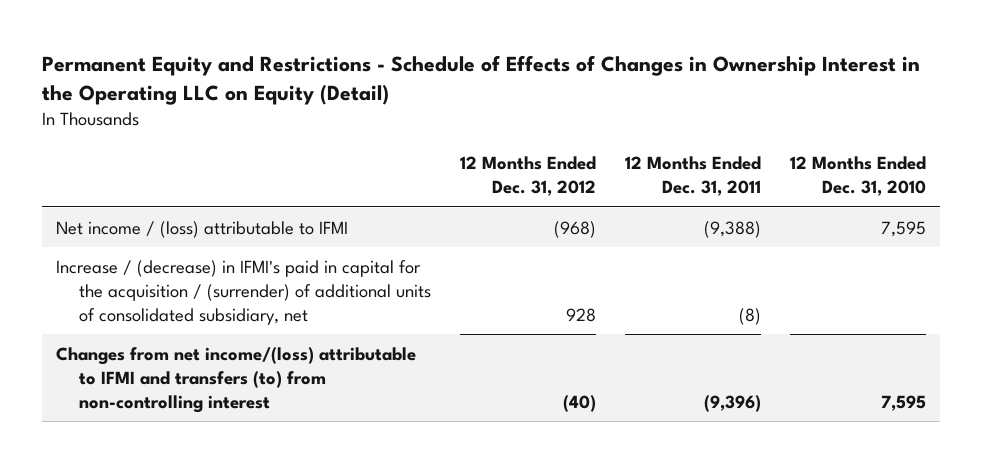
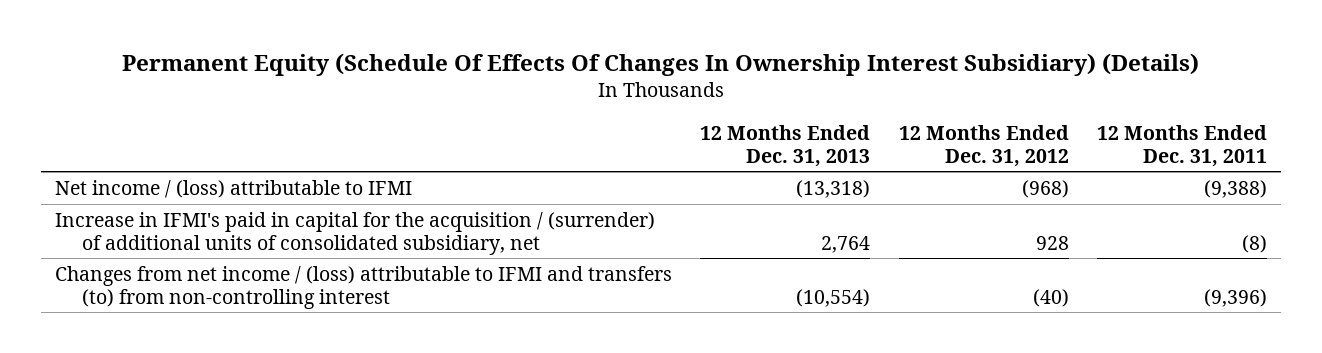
- Permanent Equity and Restrictions - Schedule of Effects of Changes in Ownership Interest in the Operating LLC on Equity (Detail)
+ Permanent Equity (Schedule Of Effects Of Changes In Ownership Interest Subsidiary) (Details)
- | 12 Months Ended Dec. 31, 2012 | 12 Months Ended Dec. 31, 2011 | 12 Months Ended Dec. 31, 2010
+ | 12 Months Ended Dec. 31, 2013 | 12 Months Ended Dec. 31, 2012 | 12 Months Ended Dec. 31, 2011
- Increase / (decrease) in IFMI's paid in capital for the acquisition / (surrender) of additional units of consolidated subsidiary, net | 928 | (8) |
- Changes from net income/(loss) attributable to IFMI and transfers (to) from non-controlling interest | (40) | (9,396) | 7,595
+ Increase in IFMI's paid in capital for the acquisition / (surrender) of additional units of consolidated subsidiary, net | 2,764 | 928 | (8)
+ Changes from net income / (loss) attributable to IFMI and transfers (to) from non-controlling interest | (10,554) | (40) | (9,396)

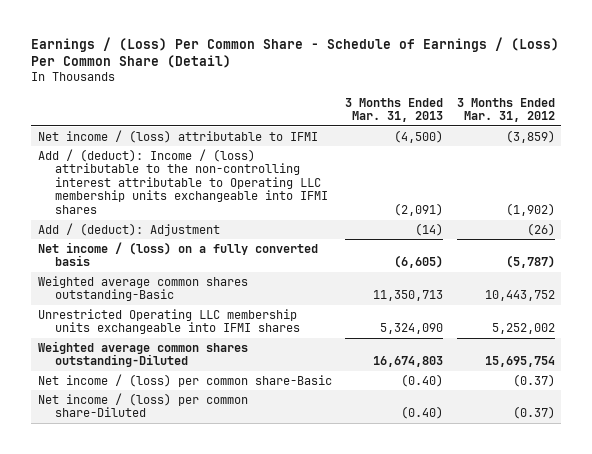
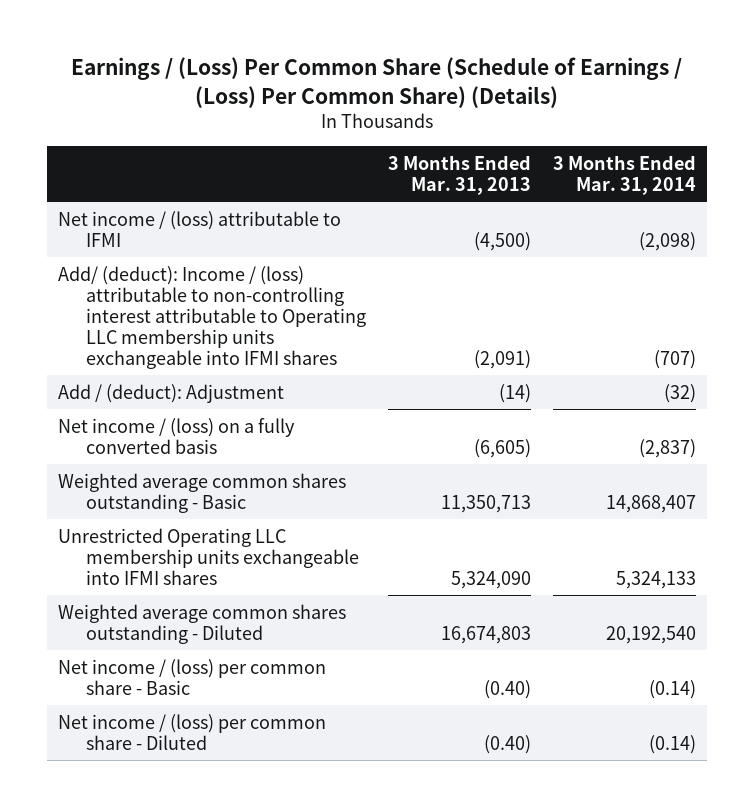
- Earnings / (Loss) Per Common Share - Schedule of Earnings / (Loss) Per Common Share (Detail)
+ Earnings / (Loss) Per Common Share (Schedule of Earnings / (Loss) Per Common Share) (Details)
- | 3 Months Ended Mar. 31, 2013 | 3 Months Ended Mar. 31, 2012
+ | 3 Months Ended Mar. 31, 2013 | 3 Months Ended Mar. 31, 2014
- Add / (deduct): Income / (loss) attributable to the non-controlling interest attributable to Operating LLC membership units exchangeable into IFMI shares | (2,091) | (1,902)
+ Add/ (deduct): Income / (loss) attributable to non-controlling interest attributable to Operating LLC membership units exchangeable into IFMI shares | (2,091) | (707)
- Weighted average common shares outstanding-Basic | 11,350,713 | 10,443,752
+ Weighted average common shares outstanding - Basic | 11,350,713 | 14,868,407
- Weighted average common shares outstanding-Diluted | 16,674,803 | 15,695,754
- Net income / (loss) per common share-Basic | (0.40) | (0.37)
- Net income / (loss) per common share-Diluted | (0.40) | (0.37)
+ Weighted average common shares outstanding - Diluted | 16,674,803 | 20,192,540
+ Net income / (loss) per common share - Basic | (0.40) | (0.14)
+ Net income / (loss) per common share - Diluted | (0.40) | (0.14)

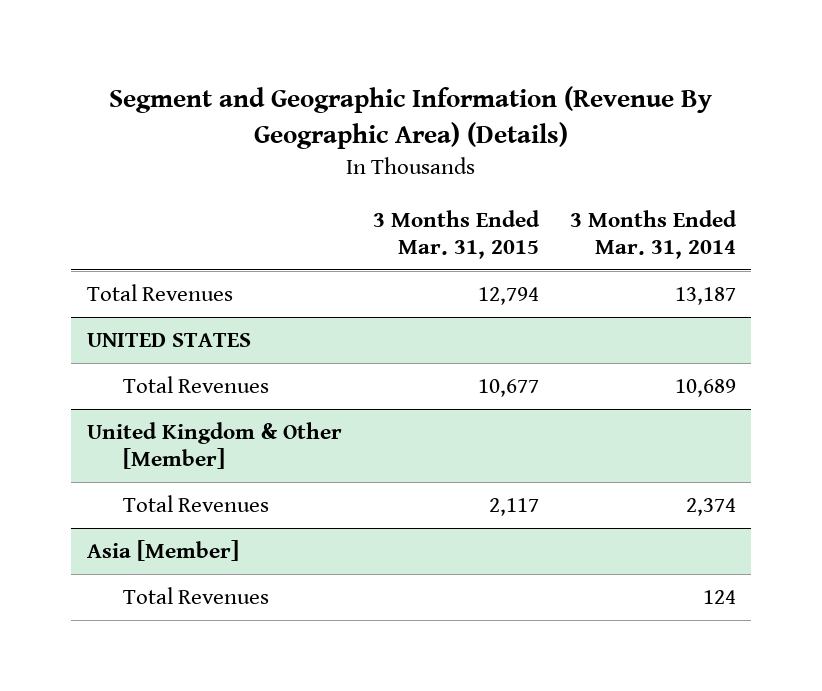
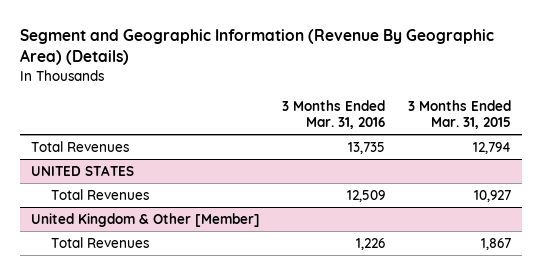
- | 3 Months Ended Mar. 31, 2015 | 3 Months Ended Mar. 31, 2014
+ | 3 Months Ended Mar. 31, 2016 | 3 Months Ended Mar. 31, 2015
@ UNITED STATES
- Total Revenues | 10,677 | 10,689
+ Total Revenues | 12,509 | 10,927
@ United Kingdom & Other [Member]
- Total Revenues | 2,117 | 2,374
- Asia [Member]
- Total Revenues | | 124
@ United Kingdom & Other [Member]
+ Total Revenues | 1,226 | 1,867

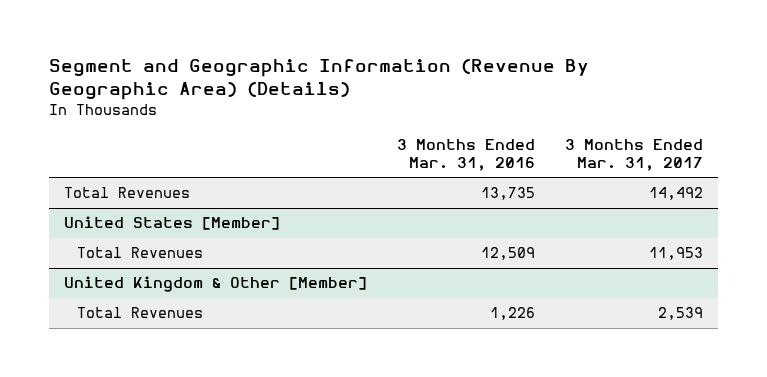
- | 3 Months Ended Mar. 31, 2016 | 3 Months Ended Mar. 31, 2015
+ | 3 Months Ended Mar. 31, 2016 | 3 Months Ended Mar. 31, 2017
- UNITED STATES
+ United States [Member]

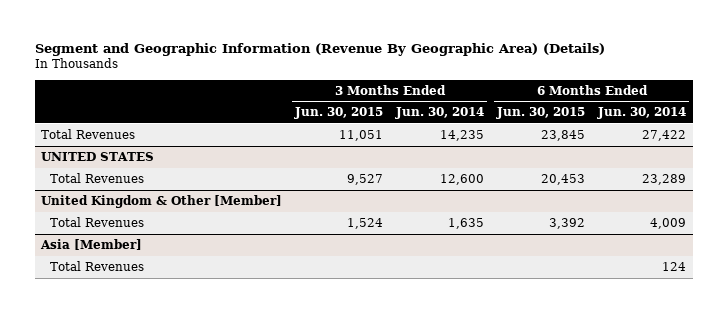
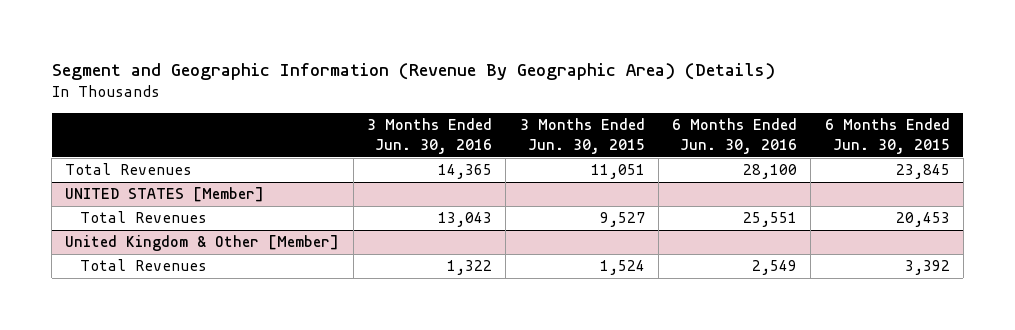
- | 3 Months Ended Jun. 30, 2015 | 3 Months Ended Jun. 30, 2014 | 6 Months Ended Jun. 30, 2015 | 6 Months Ended Jun. 30, 2014
+ | 3 Months Ended Jun. 30, 2016 | 3 Months Ended Jun. 30, 2015 | 6 Months Ended Jun. 30, 2016 | 6 Months Ended Jun. 30, 2015
- UNITED STATES
+ UNITED STATES [Member]
- Asia [Member]
- Total Revenues | | | | 124

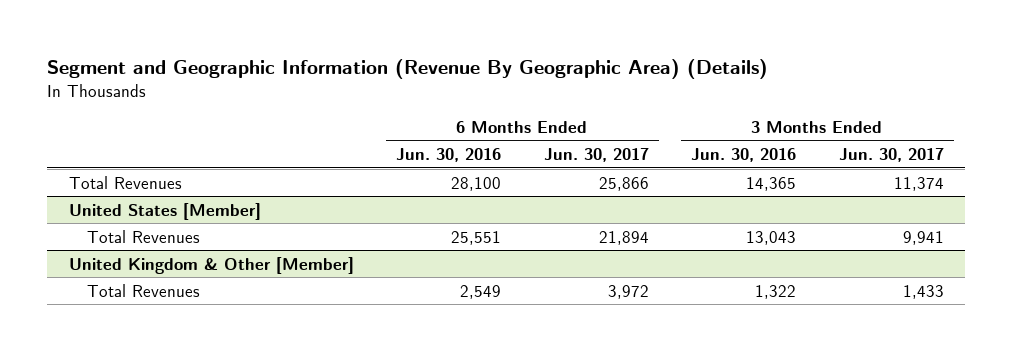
- | 3 Months Ended Jun. 30, 2016 | 3 Months Ended Jun. 30, 2015 | 6 Months Ended Jun. 30, 2016 | 6 Months Ended Jun. 30, 2015
+ | 6 Months Ended Jun. 30, 2016 | 6 Months Ended Jun. 30, 2017 | 3 Months Ended Jun. 30, 2016 | 3 Months Ended Jun. 30, 2017
- UNITED STATES [Member]
+ United States [Member]

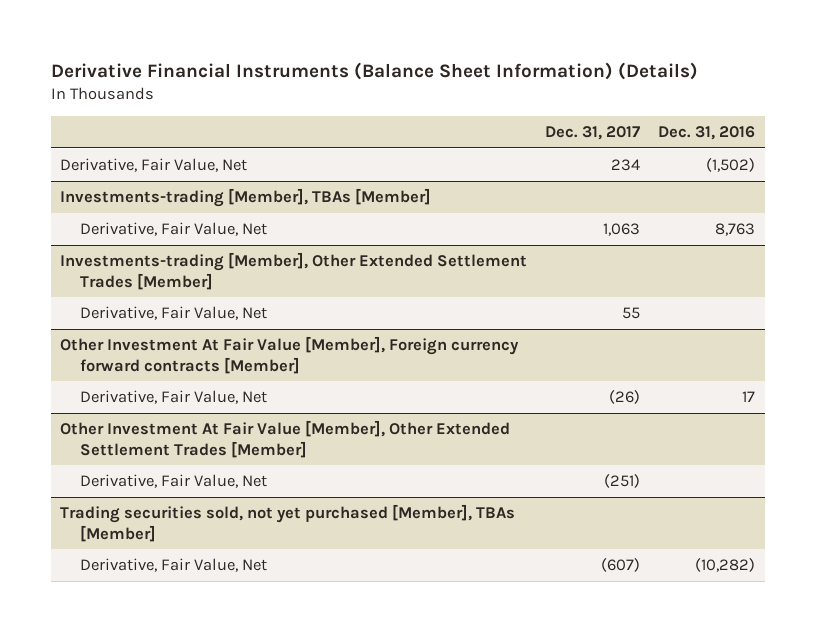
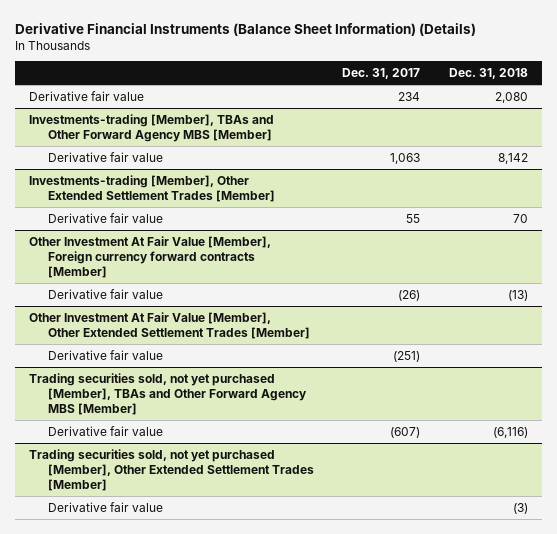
- | Dec. 31, 2017 | Dec. 31, 2016
+ | Dec. 31, 2017 | Dec. 31, 2018
- Derivative, Fair Value, Net | 234 | (1,502)
- Investments-trading [Member], TBAs [Member]
- Derivative, Fair Value, Net | 1,063 | 8,763
+ Derivative fair value | 234 | 2,080
+ Investments-trading [Member], TBAs and Other Forward Agency MBS [Member]
+ Derivative fair value | 1,063 | 8,142
@ Investments-trading [Member], Other Extended Settlement Trades [Member]
- Derivative, Fair Value, Net | 55 |
+ Derivative fair value | 55 | 70
@ Other Investment At Fair Value [Member], Foreign currency forward contracts [Member]
- Derivative, Fair Value, Net | (26) | 17
+ Derivative fair value | (26) | (13)
@ Other Investment At Fair Value [Member], Other Extended Settlement Trades [Member]
- Derivative, Fair Value, Net | (251) |
- Trading securities sold, not yet purchased [Member], TBAs [Member]
- Derivative, Fair Value, Net | (607) | (10,282)
@ Other Investment At Fair Value [Member], Other Extended Settlement Trades [Member]
+ Derivative fair value | (251) |
+ Trading securities sold, not yet purchased [Member], TBAs and Other Forward Agency MBS [Member]
+ Derivative fair value | (607) | (6,116)
+ Trading securities sold, not yet purchased [Member], Other Extended Settlement Trades [Member]
+ Derivative fair value | | (3)

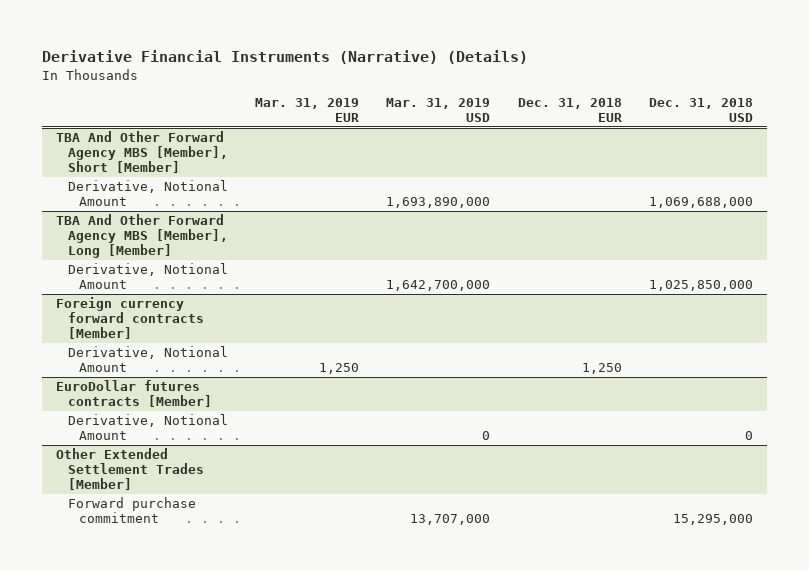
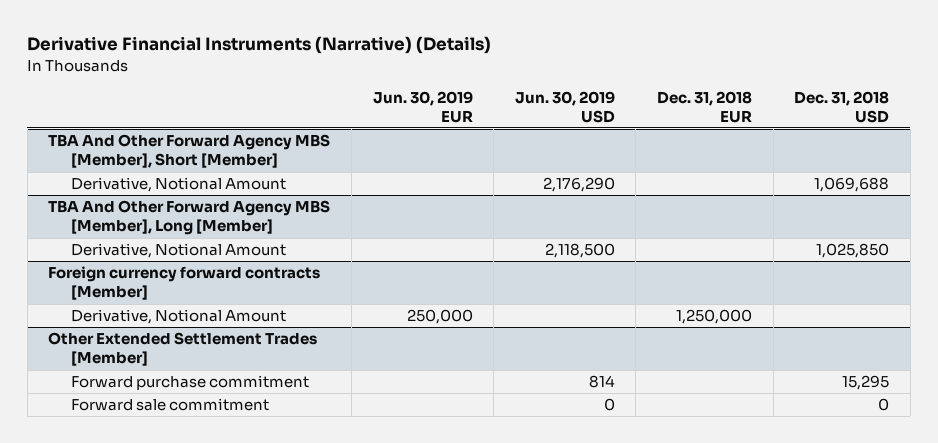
- | Mar. 31, 2019 EUR | Mar. 31, 2019 USD | Dec. 31, 2018 EUR | Dec. 31, 2018 USD
+ | Jun. 30, 2019 EUR | Jun. 30, 2019 USD | Dec. 31, 2018 EUR | Dec. 31, 2018 USD
@ TBA And Other Forward Agency MBS [Member], Short [Member]
- Derivative, Notional Amount | | 1,693,890,000 | | 1,069,688,000
+ Derivative, Notional Amount | | 2,176,290 | | 1,069,688
@ TBA And Other Forward Agency MBS [Member], Long [Member]
- Derivative, Notional Amount | | 1,642,700,000 | | 1,025,850,000
+ Derivative, Notional Amount | | 2,118,500 | | 1,025,850
@ Foreign currency forward contracts [Member]
- Derivative, Notional Amount | 1,250 | | 1,250 |
- EuroDollar futures contracts [Member]
- Derivative, Notional Amount | | 0 | | 0
@ Foreign currency forward contracts [Member]
+ Derivative, Notional Amount | 250,000 | | 1,250,000 |
@ Other Extended Settlement Trades [Member]
- Forward purchase commitment | | 13,707,000 | | 15,295,000
+ Forward purchase commitment | | 814 | | 15,295
+ Forward sale commitment | | 0 | | 0

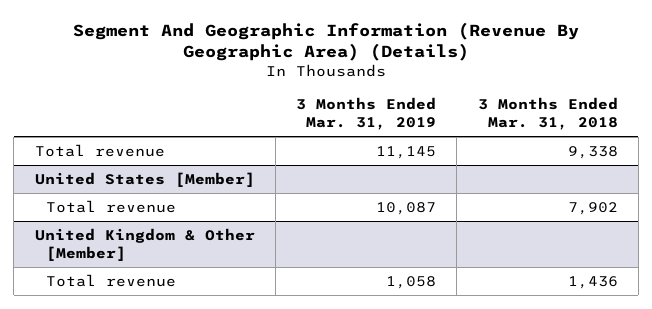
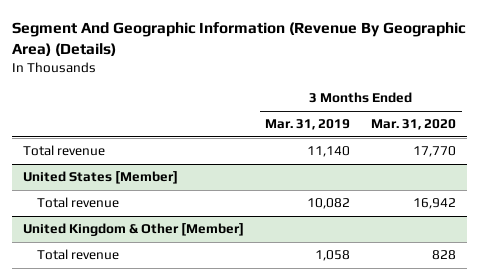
- | 3 Months Ended Mar. 31, 2019 | 3 Months Ended Mar. 31, 2018
+ | 3 Months Ended Mar. 31, 2019 | 3 Months Ended Mar. 31, 2020
- Total revenue | 11,145 | 9,338
+ Total revenue | 11,140 | 17,770
@ United States [Member]
- Total revenue | 10,087 | 7,902
+ Total revenue | 10,082 | 16,942

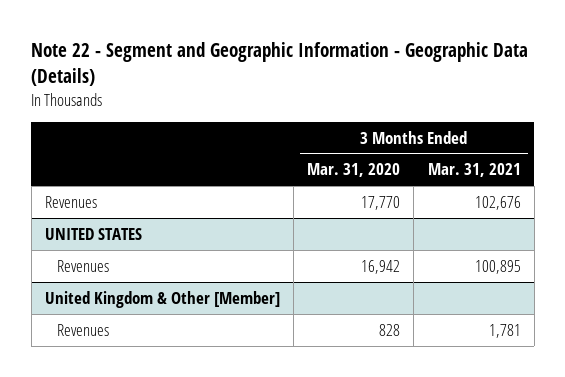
- Segment And Geographic Information (Revenue By Geographic Area) (Details)
+ Note 22 - Segment and Geographic Information - Geographic Data (Details)
- | 3 Months Ended Mar. 31, 2019 | 3 Months Ended Mar. 31, 2020
+ | 3 Months Ended Mar. 31, 2020 | 3 Months Ended Mar. 31, 2021
- Total revenue | 11,140 | 17,770
- United States [Member]
- Total revenue | 10,082 | 16,942
+ Revenues | 17,770 | 102,676
+ UNITED STATES
+ Revenues | 16,942 | 100,895
@ United Kingdom & Other [Member]
- Total revenue | 1,058 | 828
+ Revenues | 828 | 1,781

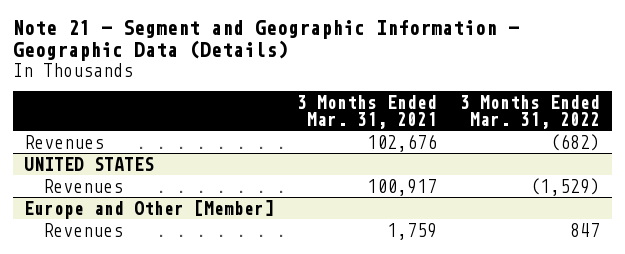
- Note 22 - Segment and Geographic Information - Geographic Data (Details)
+ Note 21 - Segment and Geographic Information - Geographic Data (Details)
- | 3 Months Ended Mar. 31, 2020 | 3 Months Ended Mar. 31, 2021
+ | 3 Months Ended Mar. 31, 2021 | 3 Months Ended Mar. 31, 2022
@ UNITED STATES
- Revenues | 16,942 | 100,895
- United Kingdom & Other [Member]
- Revenues | 828 | 1,781
@ UNITED STATES
+ Revenues | 100,917 | (1,529)
+ Europe and Other [Member]
+ Revenues | 1,759 | 847

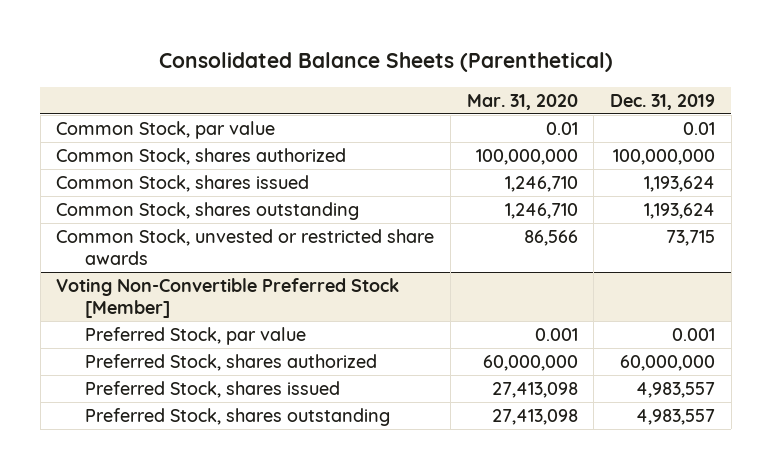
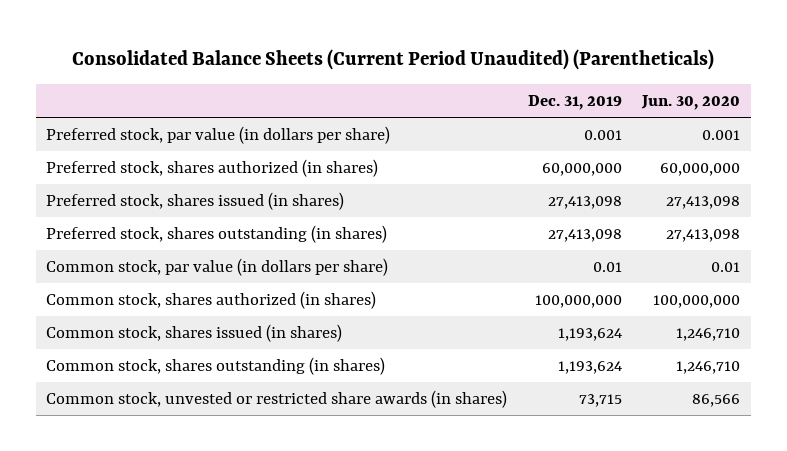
- Consolidated Balance Sheets (Parenthetical)
+ Consolidated Balance Sheets (Current Period Unaudited) (Parentheticals)
- | Mar. 31, 2020 | Dec. 31, 2019
+ | Dec. 31, 2019 | Jun. 30, 2020
- Common Stock, par value | 0.01 | 0.01
- Common Stock, shares authorized | 100,000,000 | 100,000,000
- Common Stock, shares issued | 1,246,710 | 1,193,624
- Common Stock, shares outstanding | 1,246,710 | 1,193,624
- Common Stock, unvested or restricted share awards | 86,566 | 73,715
- Voting Non-Convertible Preferred Stock [Member]
- Preferred Stock, par value | 0.001 | 0.001
- Preferred Stock, shares authorized | 60,000,000 | 60,000,000
- Preferred Stock, shares issued | 27,413,098 | 4,983,557
- Preferred Stock, shares outstanding | 27,413,098 | 4,983,557
+ Preferred stock, par value (in dollars per share) | 0.001 | 0.001
+ Preferred stock, shares authorized (in shares) | 60,000,000 | 60,000,000
+ Preferred stock, shares issued (in shares) | 27,413,098 | 27,413,098
+ Preferred stock, shares outstanding (in shares) | 27,413,098 | 27,413,098
+ Common stock, par value (in dollars per share) | 0.01 | 0.01
+ Common stock, shares authorized (in shares) | 100,000,000 | 100,000,000
+ Common stock, shares issued (in shares) | 1,193,624 | 1,246,710
+ Common stock, shares outstanding (in shares) | 1,193,624 | 1,246,710
+ Common stock, unvested or restricted share awards (in shares) | 73,715 | 86,566

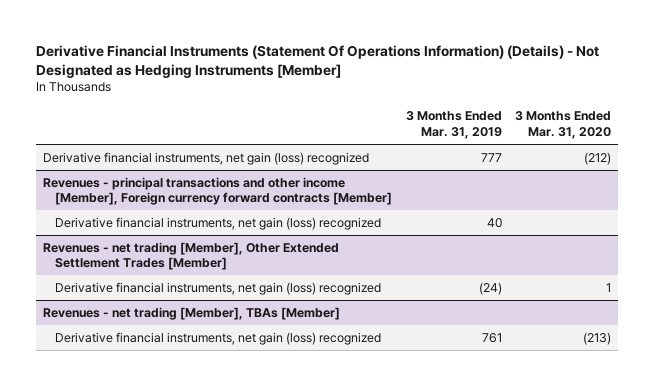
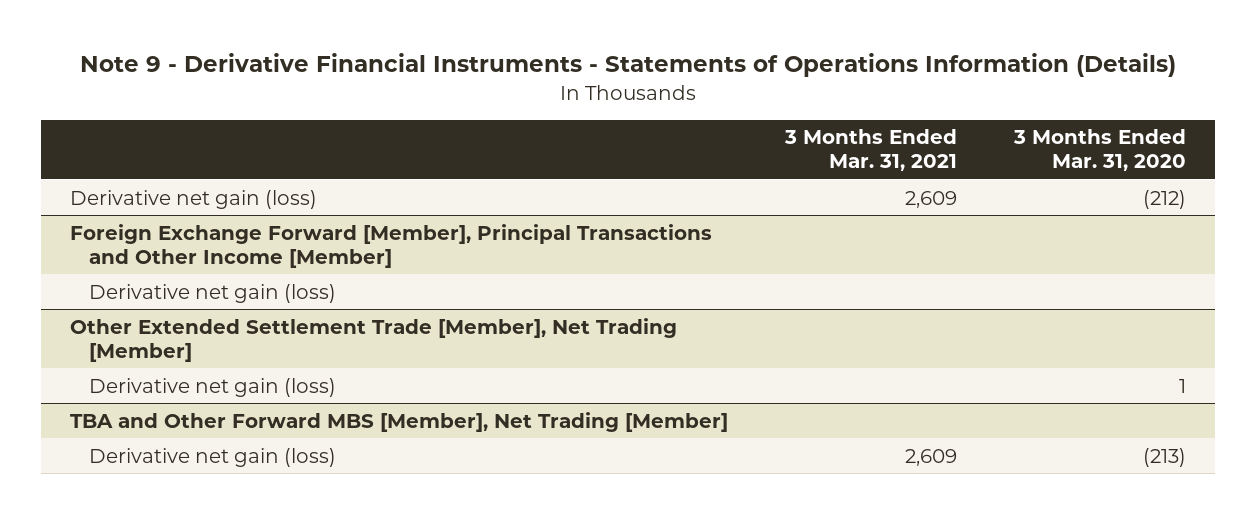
- Derivative Financial Instruments (Statement Of Operations Information) (Details) - Not Designated as Hedging Instruments [Member]
+ Note 9 - Derivative Financial Instruments - Statements of Operations Information (Details)
- | 3 Months Ended Mar. 31, 2019 | 3 Months Ended Mar. 31, 2020
+ | 3 Months Ended Mar. 31, 2021 | 3 Months Ended Mar. 31, 2020
- Derivative financial instruments, net gain (loss) recognized | 777 | (212)
- Revenues - principal transactions and other income [Member], Foreign currency forward contracts [Member]
- Derivative financial instruments, net gain (loss) recognized | 40 |
- Revenues - net trading [Member], Other Extended Settlement Trades [Member]
- Derivative financial instruments, net gain (loss) recognized | (24) | 1
- Revenues - net trading [Member], TBAs [Member]
- Derivative financial instruments, net gain (loss) recognized | 761 | (213)
+ Derivative net gain (loss) | 2,609 | (212)
+ Foreign Exchange Forward [Member], Principal Transactions and Other Income [Member]
+ Derivative net gain (loss)
+ Other Extended Settlement Trade [Member], Net Trading [Member]
+ Derivative net gain (loss) | | 1
+ TBA and Other Forward MBS [Member], Net Trading [Member]
+ Derivative net gain (loss) | 2,609 | (213)

